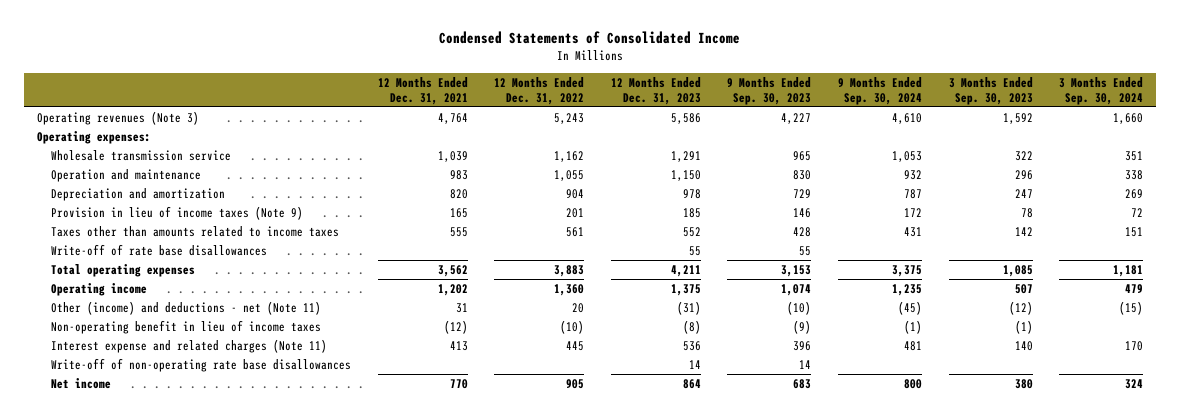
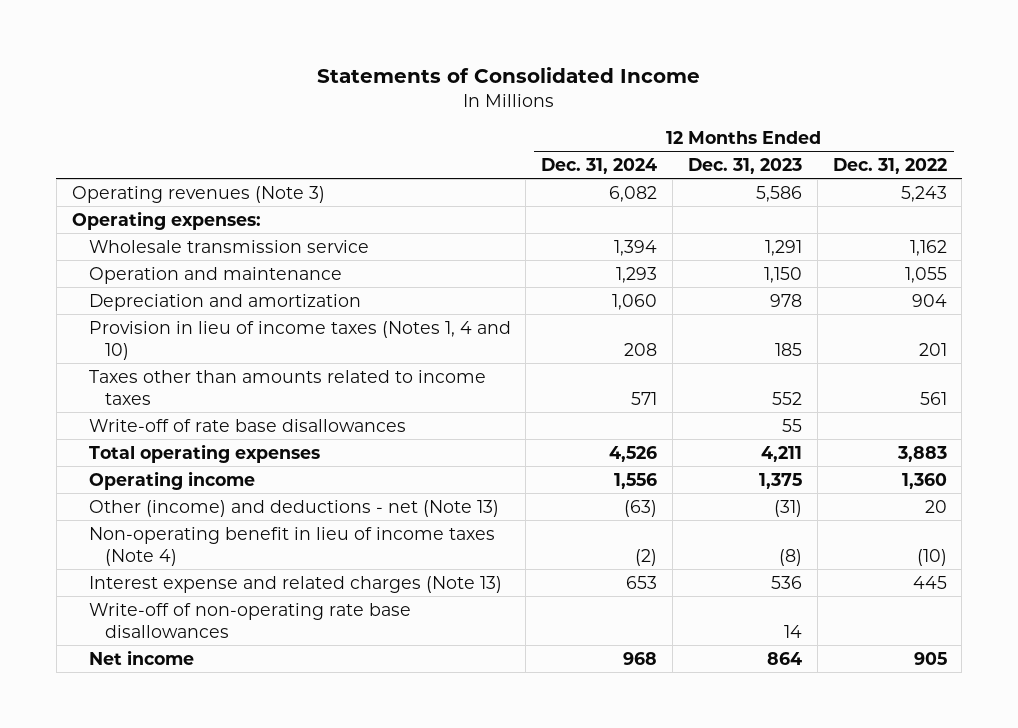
- Condensed Statements of Consolidated Income
+ Statements of Consolidated Income
- | 12 Months Ended Dec. 31, 2021 | 12 Months Ended Dec. 31, 2022 | 12 Months Ended Dec. 31, 2023 | 9 Months Ended Sep. 30, 2023 | 9 Months Ended Sep. 30, 2024 | 3 Months Ended Sep. 30, 2023 | 3 Months Ended Sep. 30, 2024
+ | 12 Months Ended Dec. 31, 2024 | 12 Months Ended Dec. 31, 2023 | 12 Months Ended Dec. 31, 2022
- Provision in lieu of income taxes (Note 9) | 165 | 201 | 185 | 146 | 172 | 78 | 72
+ Provision in lieu of income taxes (Notes 1, 4 and 10) | 208 | 185 | 201
- Other (income) and deductions - net (Note 11) | 31 | 20 | (31) | (10) | (45) | (12) | (15)
- Non-operating benefit in lieu of income taxes | (12) | (10) | (8) | (9) | (1) | (1) |
- Interest expense and related charges (Note 11) | 413 | 445 | 536 | 396 | 481 | 140 | 170
+ Other (income) and deductions - net (Note 13) | (63) | (31) | 20
+ Non-operating benefit in lieu of income taxes (Note 4) | (2) | (8) | (10)
+ Interest expense and related charges (Note 13) | 653 | 536 | 445

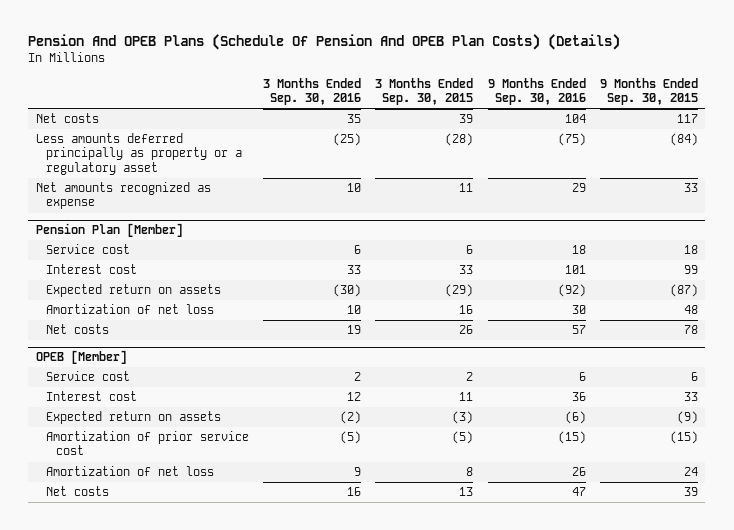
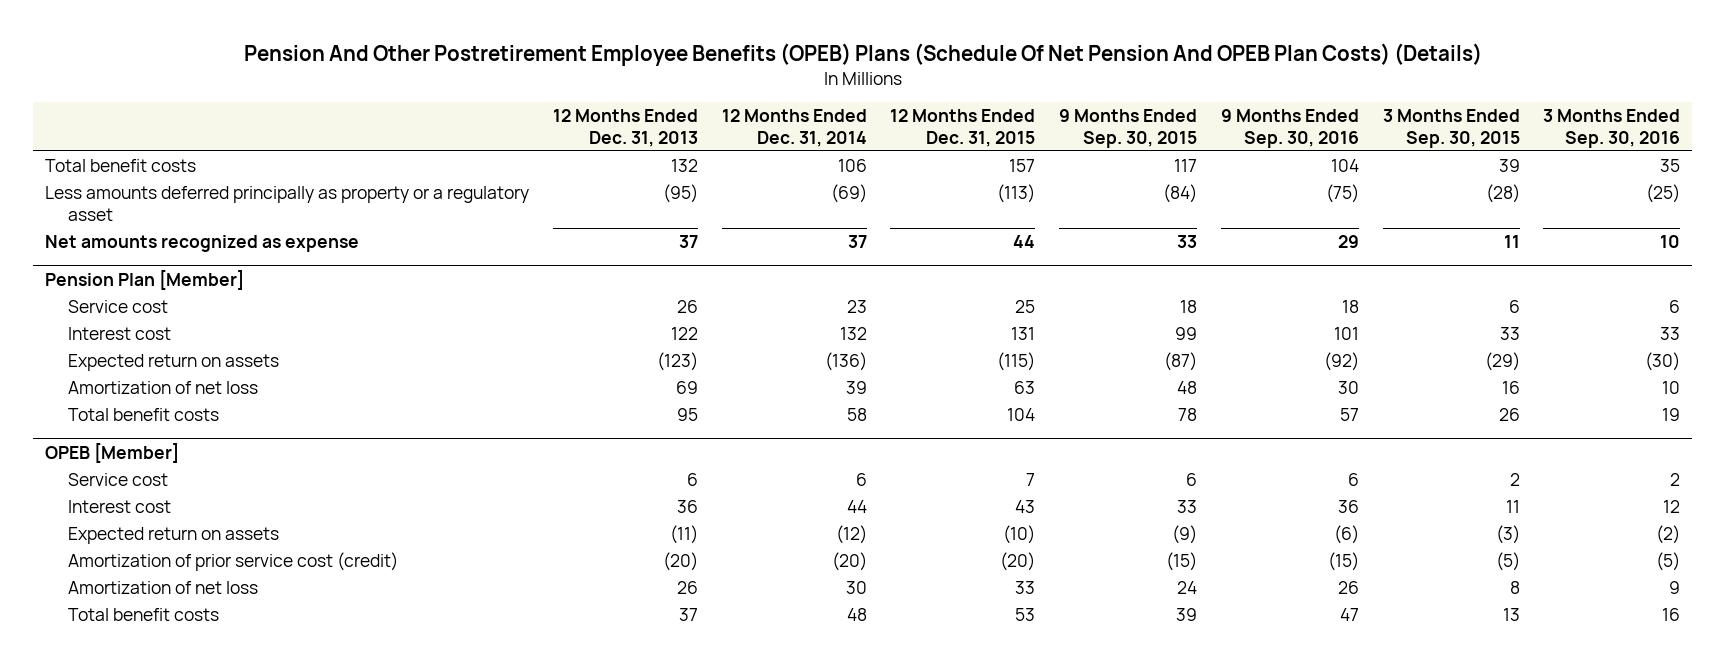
- Pension And OPEB Plans (Schedule Of Pension And OPEB Plan Costs) (Details)
+ Pension And Other Postretirement Employee Benefits (OPEB) Plans (Schedule Of Net Pension And OPEB Plan Costs) (Details)
- | 3 Months Ended Sep. 30, 2016 | 3 Months Ended Sep. 30, 2015 | 9 Months Ended Sep. 30, 2016 | 9 Months Ended Sep. 30, 2015
+ | 12 Months Ended Dec. 31, 2013 | 12 Months Ended Dec. 31, 2014 | 12 Months Ended Dec. 31, 2015 | 9 Months Ended Sep. 30, 2015 | 9 Months Ended Sep. 30, 2016 | 3 Months Ended Sep. 30, 2015 | 3 Months Ended Sep. 30, 2016
- Net costs | 35 | 39 | 104 | 117
+ Total benefit costs | 132 | 106 | 157 | 117 | 104 | 39 | 35
@ Pension Plan [Member]
- Net costs | 19 | 26 | 57 | 78
+ Total benefit costs | 95 | 58 | 104 | 78 | 57 | 26 | 19
@ OPEB [Member]
- Amortization of prior service cost | (5) | (5) | (15) | (15)
+ Amortization of prior service cost (credit) | (20) | (20) | (20) | (15) | (15) | (5) | (5)
- Net costs | 16 | 13 | 47 | 39
+ Total benefit costs | 37 | 48 | 53 | 39 | 47 | 13 | 16

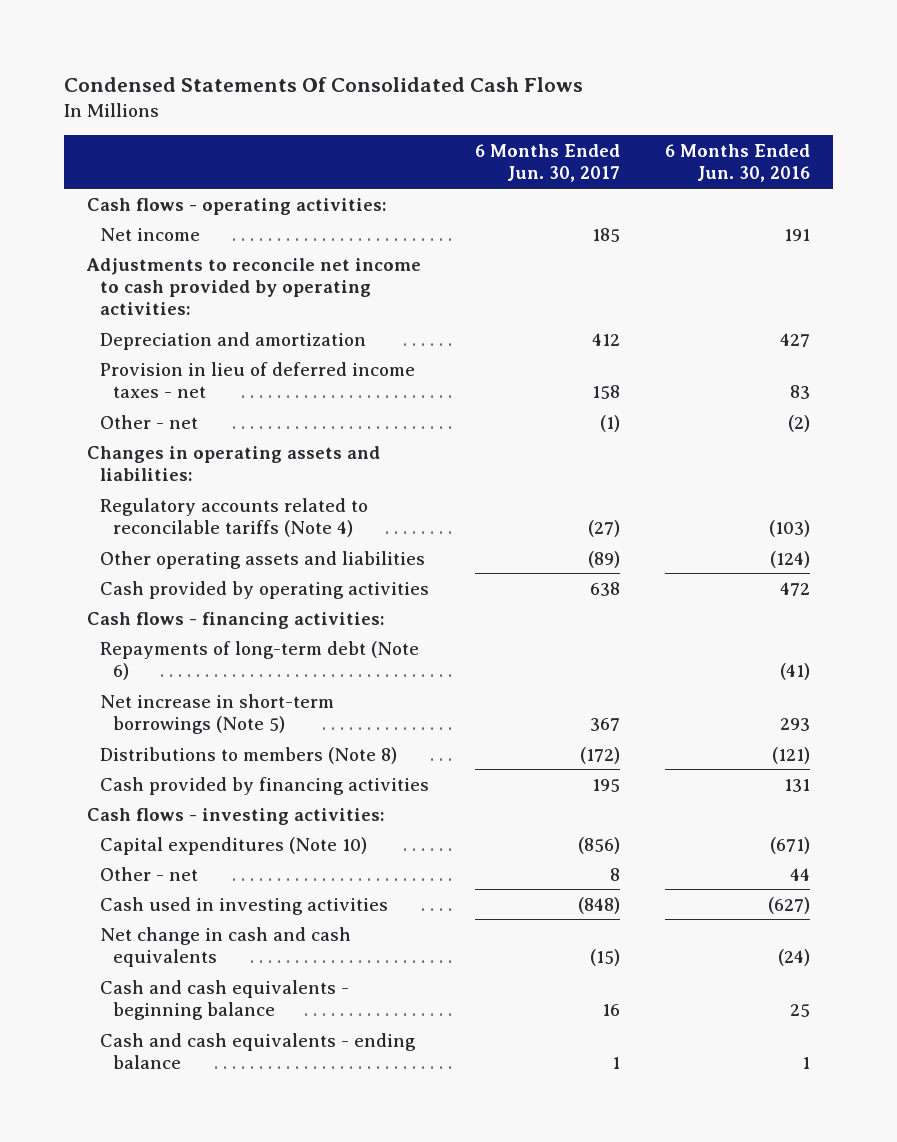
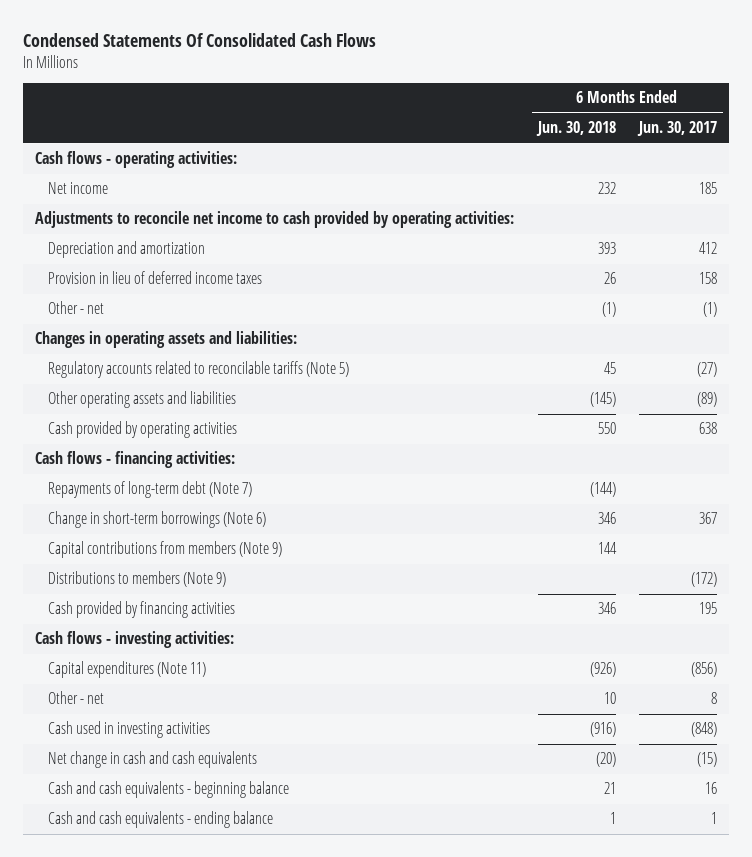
- | 6 Months Ended Jun. 30, 2017 | 6 Months Ended Jun. 30, 2016
+ | 6 Months Ended Jun. 30, 2018 | 6 Months Ended Jun. 30, 2017
- Provision in lieu of deferred income taxes - net | 158 | 83
+ Provision in lieu of deferred income taxes | 26 | 158
- Regulatory accounts related to reconcilable tariffs (Note 4) | (27) | (103)
+ Regulatory accounts related to reconcilable tariffs (Note 5) | 45 | (27)
- Repayments of long-term debt (Note 6) | | (41)
- Net increase in short-term borrowings (Note 5) | 367 | 293
- Distributions to members (Note 8) | (172) | (121)
+ Repayments of long-term debt (Note 7) | (144) |
+ Change in short-term borrowings (Note 6) | 346 | 367
+ Capital contributions from members (Note 9) | 144 |
+ Distributions to members (Note 9) | | (172)
- Capital expenditures (Note 10) | (856) | (671)
+ Capital expenditures (Note 11) | (926) | (856)

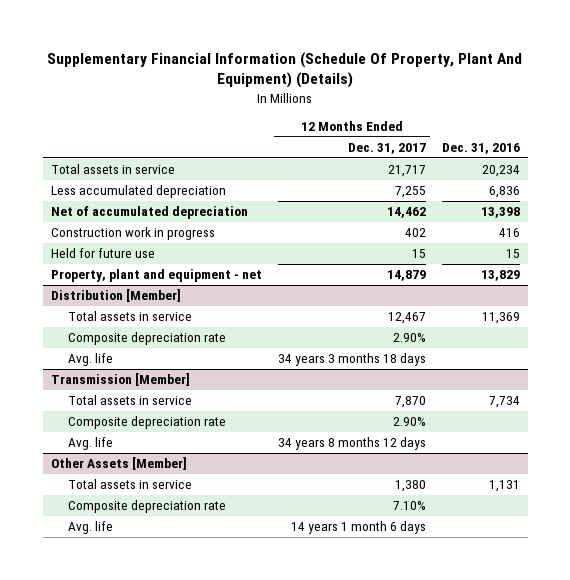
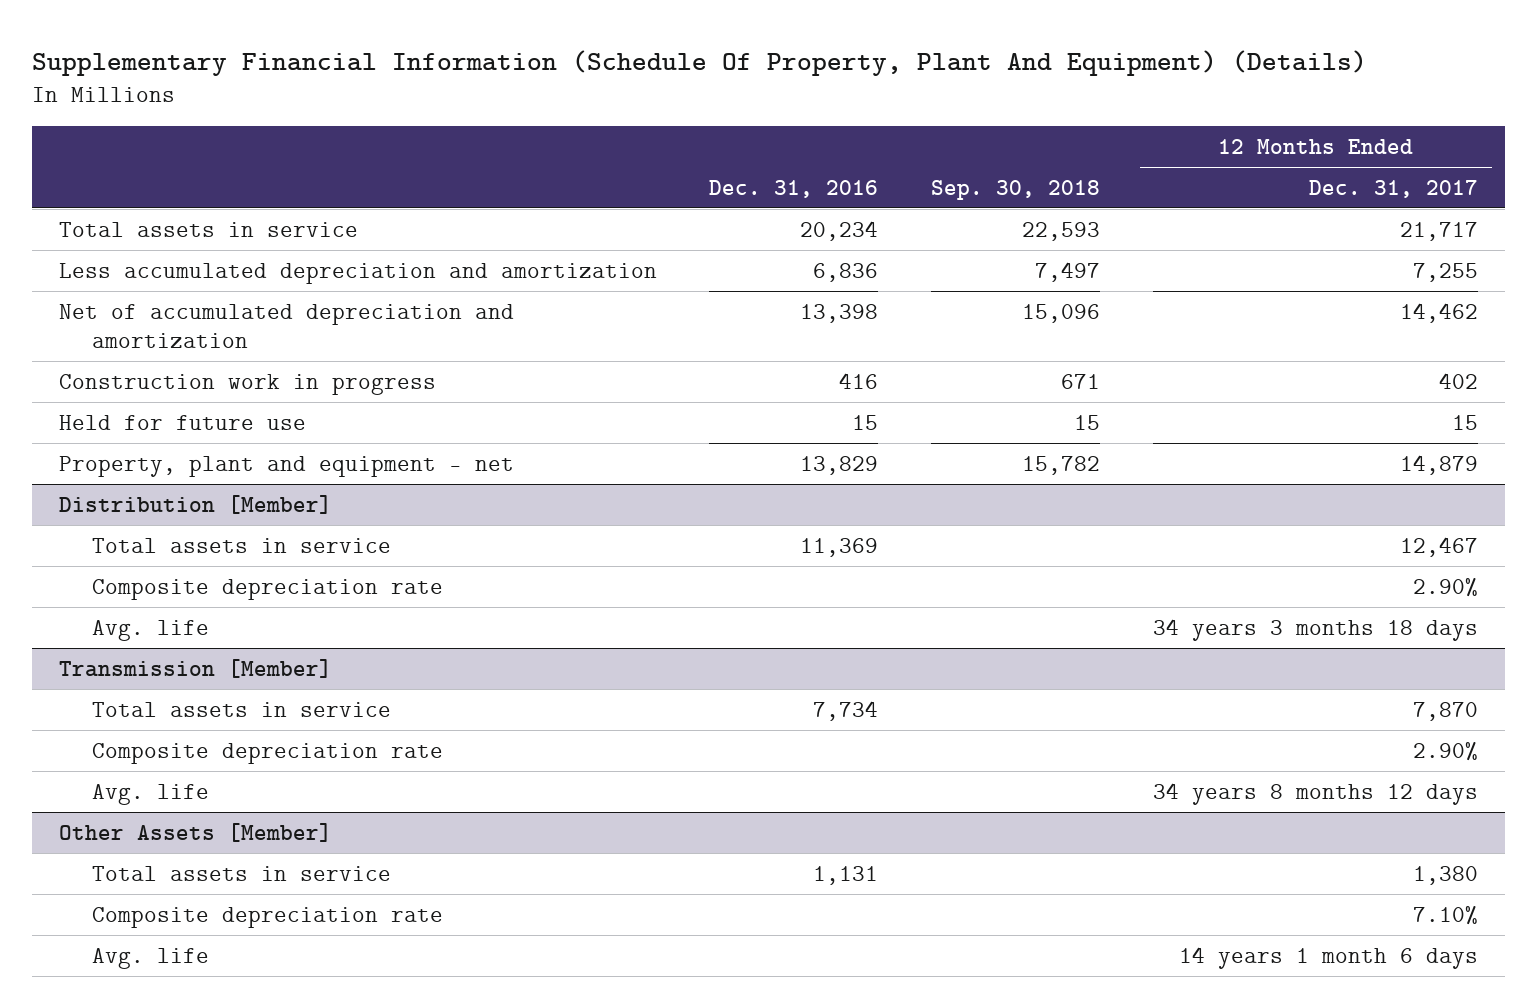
- | 12 Months Ended Dec. 31, 2017 | Dec. 31, 2016
+ | Dec. 31, 2016 | Sep. 30, 2018 | 12 Months Ended Dec. 31, 2017
- Less accumulated depreciation | 7,255 | 6,836
- Net of accumulated depreciation | 14,462 | 13,398
+ Less accumulated depreciation and amortization | 6,836 | 7,497 | 7,255
+ Net of accumulated depreciation and amortization | 13,398 | 15,096 | 14,462

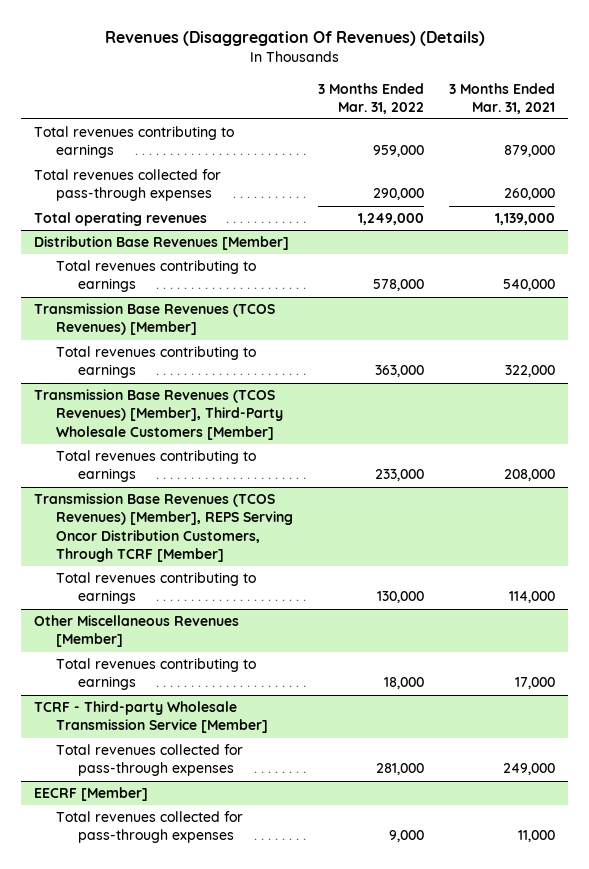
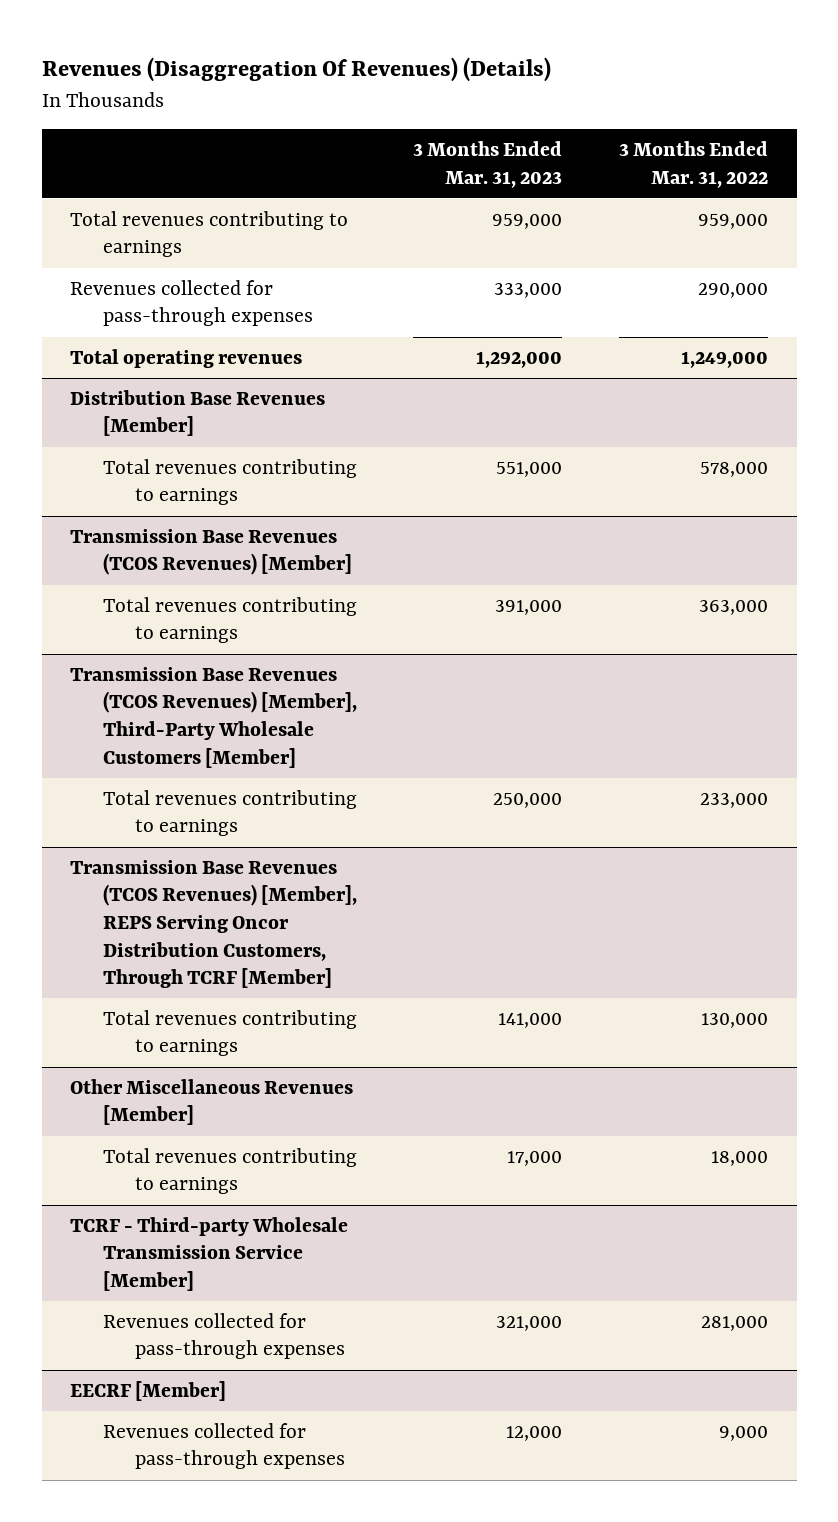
- | 3 Months Ended Mar. 31, 2022 | 3 Months Ended Mar. 31, 2021
+ | 3 Months Ended Mar. 31, 2023 | 3 Months Ended Mar. 31, 2022
- Total revenues collected for pass-through expenses | 290,000 | 260,000
+ Revenues collected for pass-through expenses | 333,000 | 290,000
@ TCRF - Third-party Wholesale Transmission Service [Member]
- Total revenues collected for pass-through expenses | 281,000 | 249,000
+ Revenues collected for pass-through expenses | 321,000 | 281,000
@ EECRF [Member]
- Total revenues collected for pass-through expenses | 9,000 | 11,000
+ Revenues collected for pass-through expenses | 12,000 | 9,000

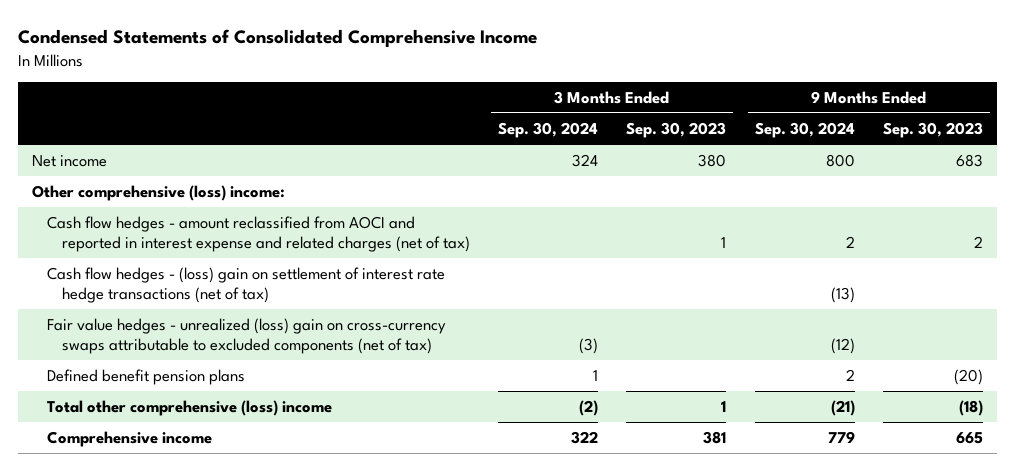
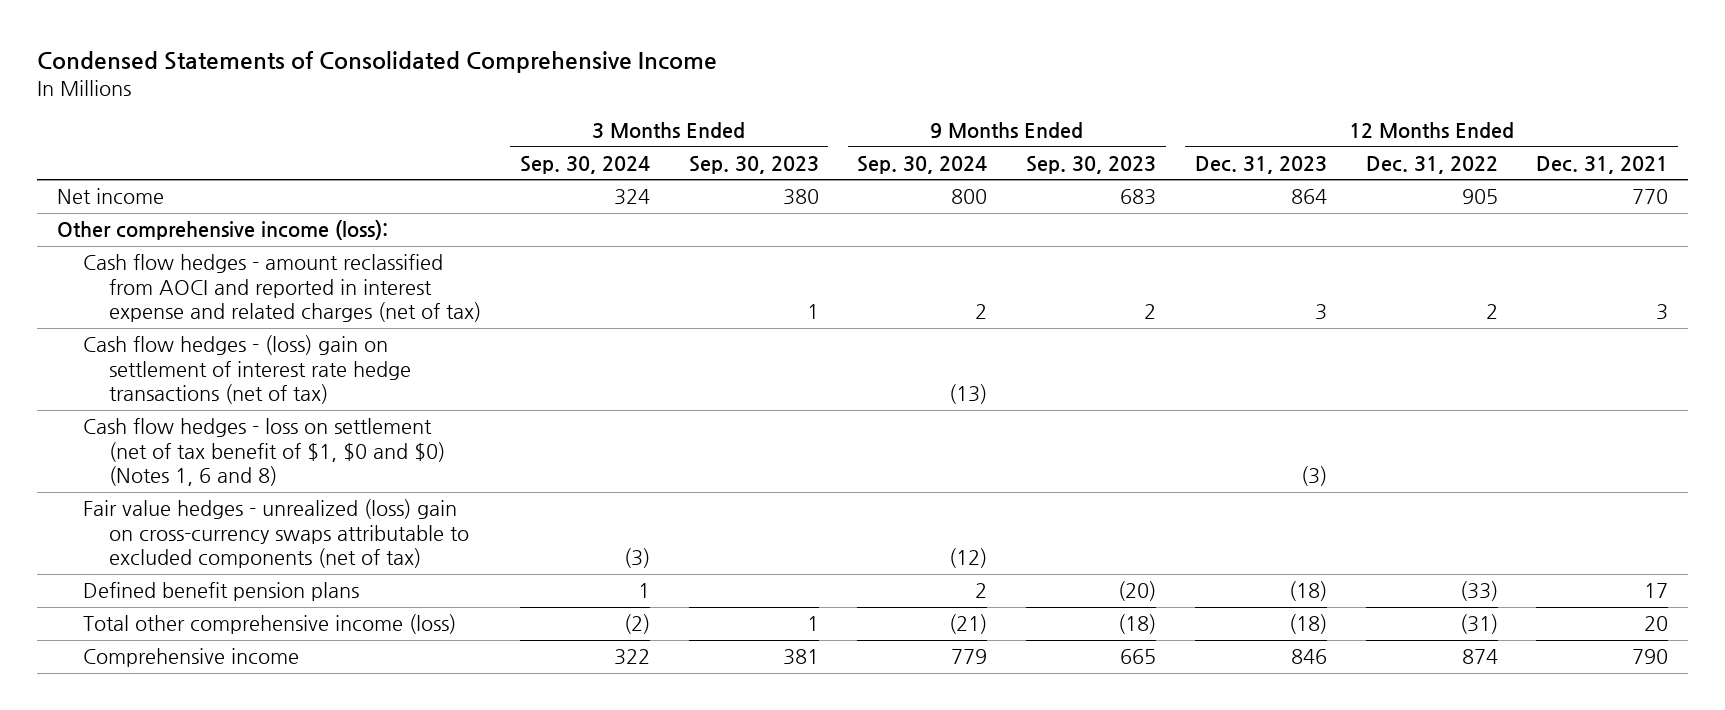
- | 3 Months Ended Sep. 30, 2024 | 3 Months Ended Sep. 30, 2023 | 9 Months Ended Sep. 30, 2024 | 9 Months Ended Sep. 30, 2023
+ | 3 Months Ended Sep. 30, 2024 | 3 Months Ended Sep. 30, 2023 | 9 Months Ended Sep. 30, 2024 | 9 Months Ended Sep. 30, 2023 | 12 Months Ended Dec. 31, 2023 | 12 Months Ended Dec. 31, 2022 | 12 Months Ended Dec. 31, 2021
- Other comprehensive (loss) income:
+ Other comprehensive income (loss):
+ Cash flow hedges - loss on settlement (net of tax benefit of $1, $0 and $0) (Notes 1, 6 and 8) | | | | | (3) | |
- Total other comprehensive (loss) income | (2) | 1 | (21) | (18)
+ Total other comprehensive income (loss) | (2) | 1 | (21) | (18) | (18) | (31) | 20

